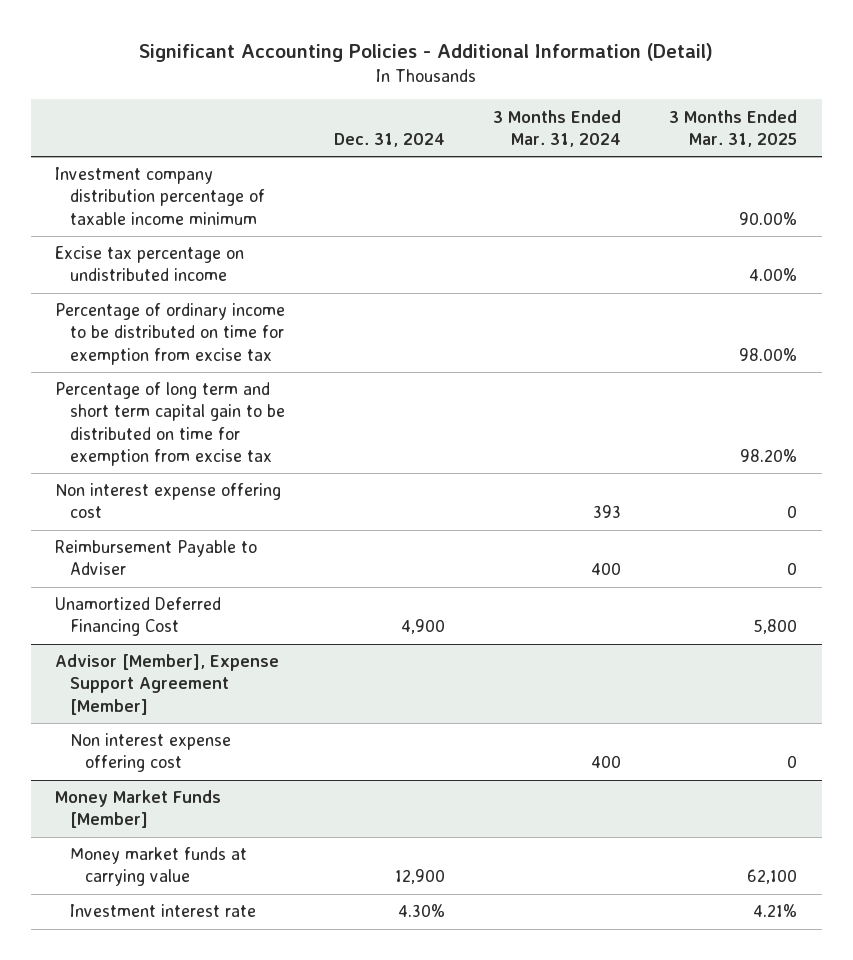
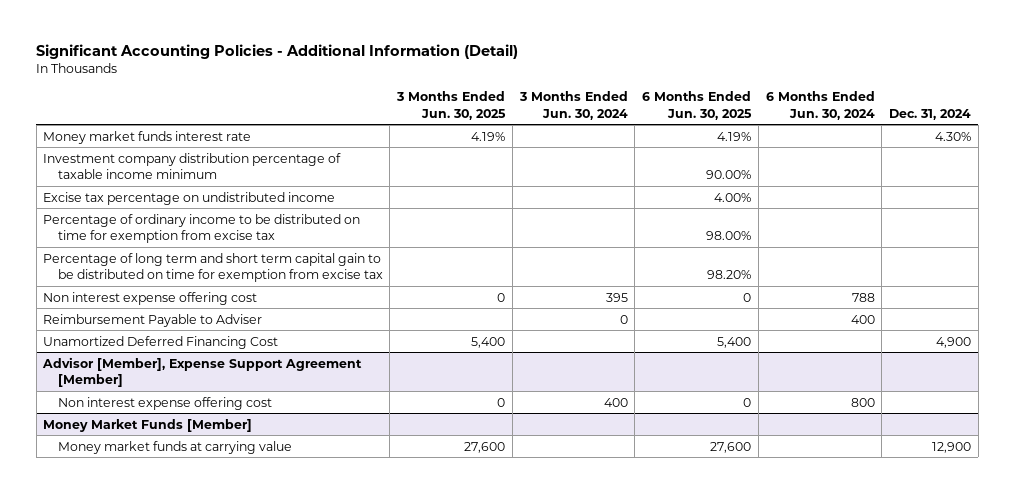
- | Dec. 31, 2024 | 3 Months Ended Mar. 31, 2024 | 3 Months Ended Mar. 31, 2025
+ | 3 Months Ended Jun. 30, 2025 | 3 Months Ended Jun. 30, 2024 | 6 Months Ended Jun. 30, 2025 | 6 Months Ended Jun. 30, 2024 | Dec. 31, 2024
+ Money market funds interest rate | 4.19% | | 4.19% | | 4.30%
@ Money Market Funds [Member]
- Investment interest rate | 4.30% | | 4.21%

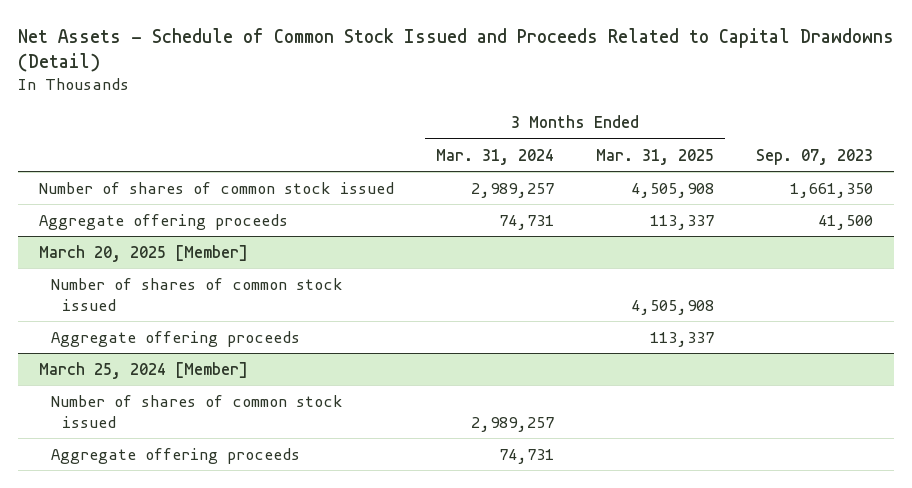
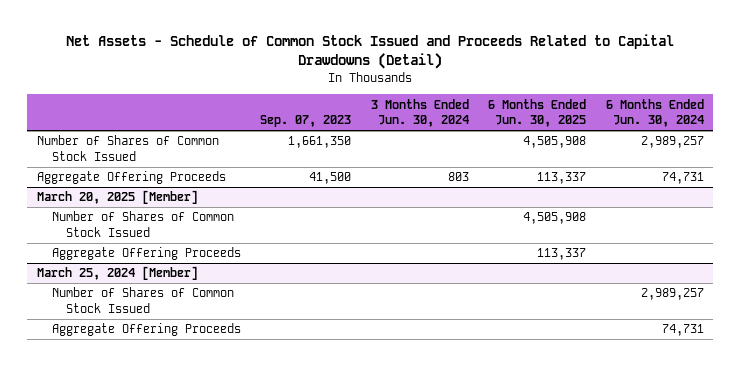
- | 3 Months Ended Mar. 31, 2024 | 3 Months Ended Mar. 31, 2025 | Sep. 07, 2023
+ | Sep. 07, 2023 | 3 Months Ended Jun. 30, 2024 | 6 Months Ended Jun. 30, 2025 | 6 Months Ended Jun. 30, 2024
- Number of shares of common stock issued | 2,989,257 | 4,505,908 | 1,661,350
- Aggregate offering proceeds | 74,731 | 113,337 | 41,500
+ Number of Shares of Common Stock Issued | 1,661,350 | | 4,505,908 | 2,989,257
+ Aggregate Offering Proceeds | 41,500 | 803 | 113,337 | 74,731
@ March 20, 2025 [Member]
- Number of shares of common stock issued | | 4,505,908 |
- Aggregate offering proceeds | | 113,337 |
+ Number of Shares of Common Stock Issued | | | 4,505,908 |
+ Aggregate Offering Proceeds | | | 113,337 |
@ March 25, 2024 [Member]
- Number of shares of common stock issued | 2,989,257 | |
- Aggregate offering proceeds | 74,731 | |
+ Number of Shares of Common Stock Issued | | | | 2,989,257
+ Aggregate Offering Proceeds | | | | 74,731

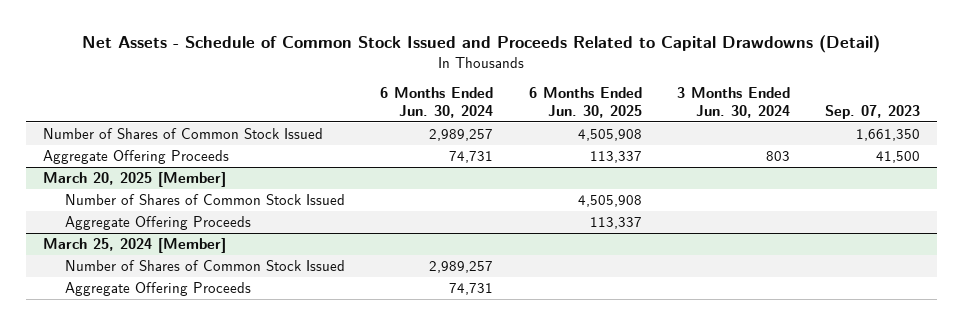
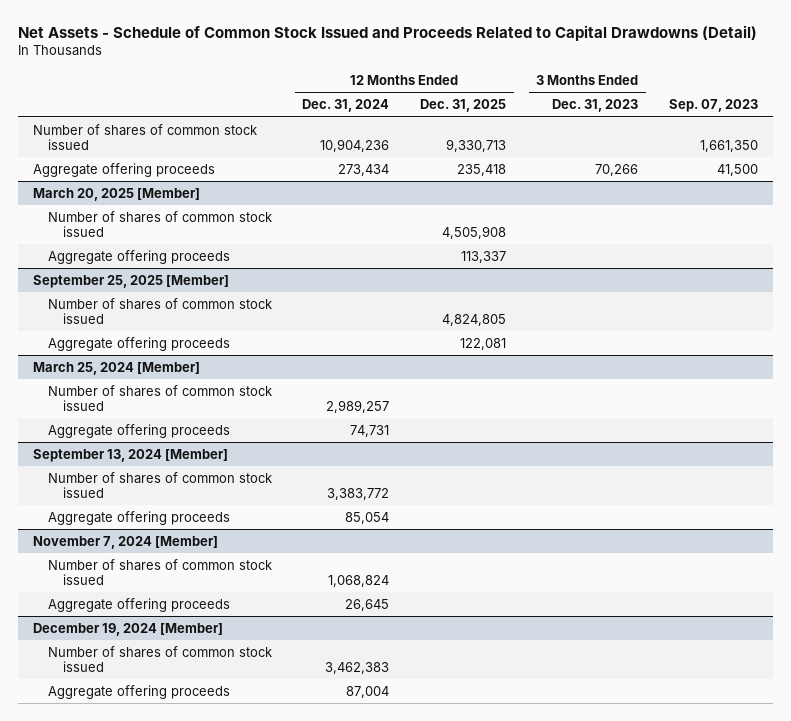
- | 6 Months Ended Jun. 30, 2024 | 6 Months Ended Jun. 30, 2025 | 3 Months Ended Jun. 30, 2024 | Sep. 07, 2023
+ | 12 Months Ended Dec. 31, 2024 | 12 Months Ended Dec. 31, 2025 | 3 Months Ended Dec. 31, 2023 | Sep. 07, 2023
- Number of Shares of Common Stock Issued | 2,989,257 | 4,505,908 | | 1,661,350
- Aggregate Offering Proceeds | 74,731 | 113,337 | 803 | 41,500
+ Number of shares of common stock issued | 10,904,236 | 9,330,713 | | 1,661,350
+ Aggregate offering proceeds | 273,434 | 235,418 | 70,266 | 41,500
@ March 20, 2025 [Member]
- Number of Shares of Common Stock Issued | | 4,505,908 | |
- Aggregate Offering Proceeds | | 113,337 | |
+ Number of shares of common stock issued | | 4,505,908 | |
+ Aggregate offering proceeds | | 113,337 | |
+ September 25, 2025 [Member]
+ Number of shares of common stock issued | | 4,824,805 | |
+ Aggregate offering proceeds | | 122,081 | |
@ March 25, 2024 [Member]
- Number of Shares of Common Stock Issued | 2,989,257 | | |
- Aggregate Offering Proceeds | 74,731 | | |
+ Number of shares of common stock issued | 2,989,257 | | |
+ Aggregate offering proceeds | 74,731 | | |
+ September 13, 2024 [Member]
+ Number of shares of common stock issued | 3,383,772 | | |
+ Aggregate offering proceeds | 85,054 | | |
+ November 7, 2024 [Member]
+ Number of shares of common stock issued | 1,068,824 | | |
+ Aggregate offering proceeds | 26,645 | | |
+ December 19, 2024 [Member]
+ Number of shares of common stock issued | 3,462,383 | | |
+ Aggregate offering proceeds | 87,004 | | |

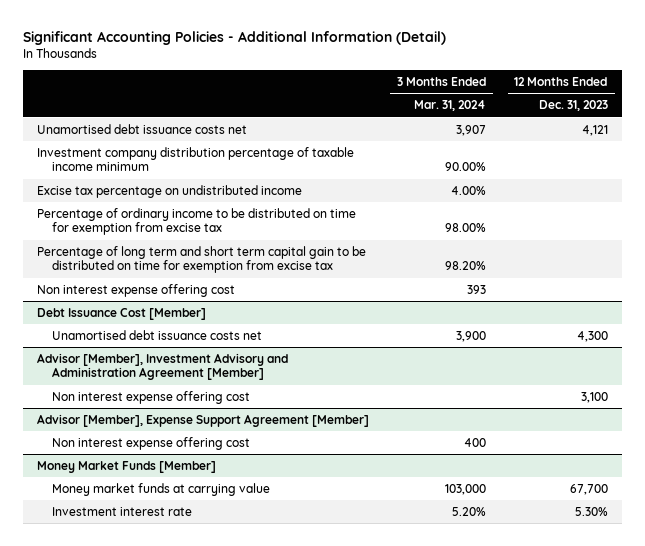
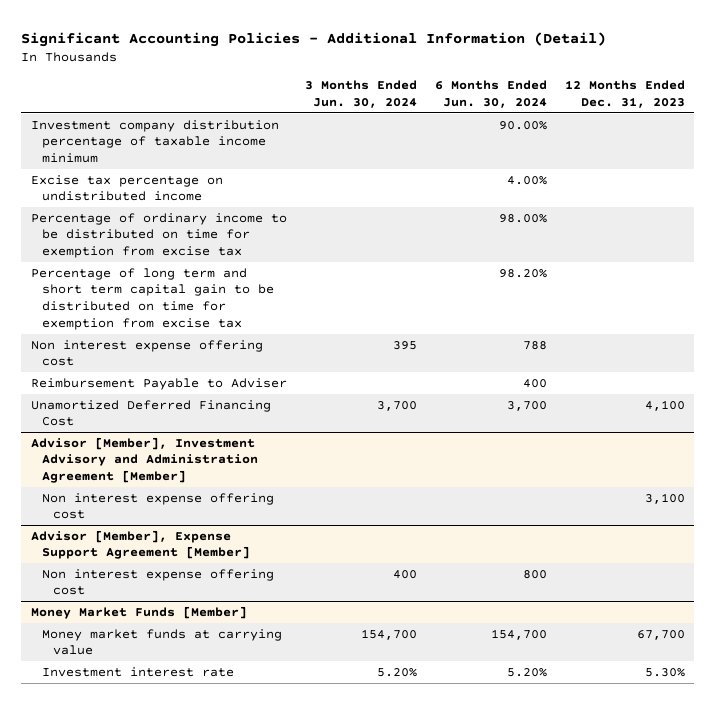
- | 3 Months Ended Mar. 31, 2024 | 12 Months Ended Dec. 31, 2023
+ | 3 Months Ended Jun. 30, 2024 | 6 Months Ended Jun. 30, 2024 | 12 Months Ended Dec. 31, 2023
- Unamortised debt issuance costs net | 3,907 | 4,121
- Debt Issuance Cost [Member]
- Unamortised debt issuance costs net | 3,900 | 4,300
+ Reimbursement Payable to Adviser | | 400 |
+ Unamortized Deferred Financing Cost | 3,700 | 3,700 | 4,100

